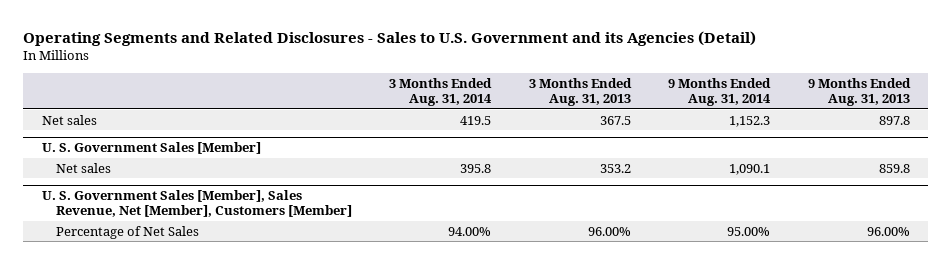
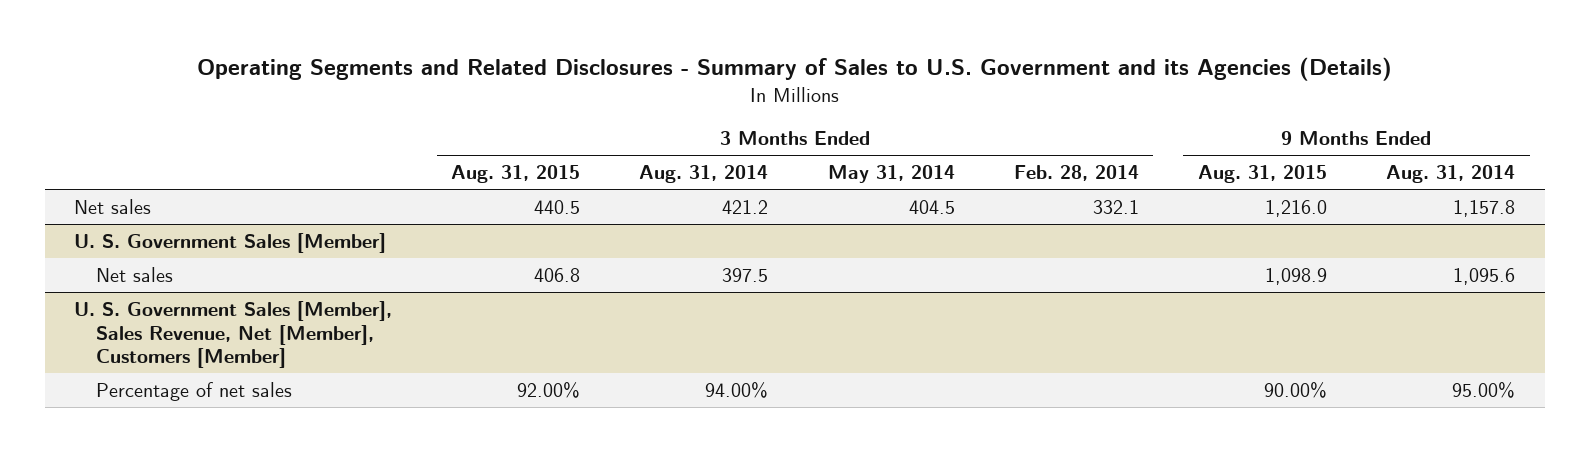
- Operating Segments and Related Disclosures - Sales to U.S. Government and its Agencies (Detail)
+ Operating Segments and Related Disclosures - Summary of Sales to U.S. Government and its Agencies (Details)
- | 3 Months Ended Aug. 31, 2014 | 3 Months Ended Aug. 31, 2013 | 9 Months Ended Aug. 31, 2014 | 9 Months Ended Aug. 31, 2013
+ | 3 Months Ended Aug. 31, 2015 | 3 Months Ended Aug. 31, 2014 | 3 Months Ended May 31, 2014 | 3 Months Ended Feb. 28, 2014 | 9 Months Ended Aug. 31, 2015 | 9 Months Ended Aug. 31, 2014
- Net sales | 419.5 | 367.5 | 1,152.3 | 897.8
+ Net sales | 440.5 | 421.2 | 404.5 | 332.1 | 1,216.0 | 1,157.8
@ U. S. Government Sales [Member]
- Net sales | 395.8 | 353.2 | 1,090.1 | 859.8
+ Net sales | 406.8 | 397.5 | | | 1,098.9 | 1,095.6
@ U. S. Government Sales [Member], Sales Revenue, Net [Member], Customers [Member]
- Percentage of Net Sales | 94.00% | 96.00% | 95.00% | 96.00%
+ Percentage of net sales | 92.00% | 94.00% | | | 90.00% | 95.00%

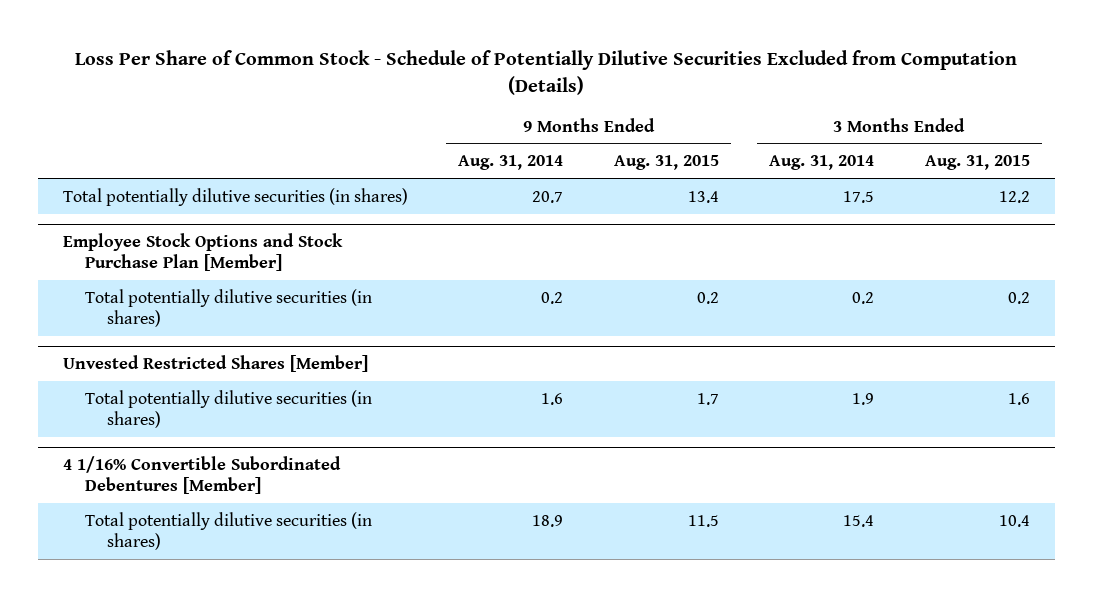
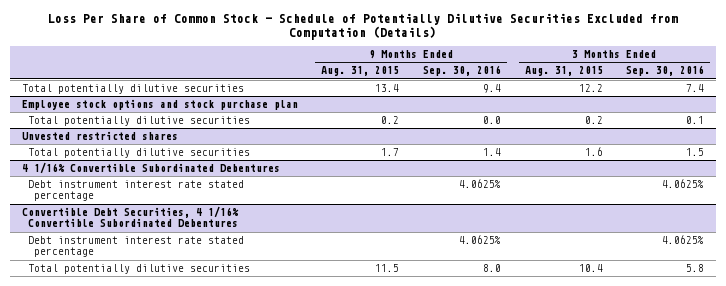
- | 9 Months Ended Aug. 31, 2014 | 9 Months Ended Aug. 31, 2015 | 3 Months Ended Aug. 31, 2014 | 3 Months Ended Aug. 31, 2015
+ | 9 Months Ended Aug. 31, 2015 | 9 Months Ended Sep. 30, 2016 | 3 Months Ended Aug. 31, 2015 | 3 Months Ended Sep. 30, 2016
- Total potentially dilutive securities (in shares) | 20.7 | 13.4 | 17.5 | 12.2
- Employee Stock Options and Stock Purchase Plan [Member]
- Total potentially dilutive securities (in shares) | 0.2 | 0.2 | 0.2 | 0.2
- Unvested Restricted Shares [Member]
- Total potentially dilutive securities (in shares) | 1.6 | 1.7 | 1.9 | 1.6
- 4 1/16% Convertible Subordinated Debentures [Member]
- Total potentially dilutive securities (in shares) | 18.9 | 11.5 | 15.4 | 10.4
+ Total potentially dilutive securities | 13.4 | 9.4 | 12.2 | 7.4
+ Employee stock options and stock purchase plan
+ Total potentially dilutive securities | 0.2 | 0.0 | 0.2 | 0.1
+ Unvested restricted shares
+ Total potentially dilutive securities | 1.7 | 1.4 | 1.6 | 1.5
+ 4 1/16% Convertible Subordinated Debentures
+ Debt instrument interest rate stated percentage | | 4.0625% | | 4.0625%
+ Convertible Debt Securities, 4 1/16% Convertible Subordinated Debentures
+ Debt instrument interest rate stated percentage | | 4.0625% | | 4.0625%
+ Total potentially dilutive securities | 11.5 | 8.0 | 10.4 | 5.8

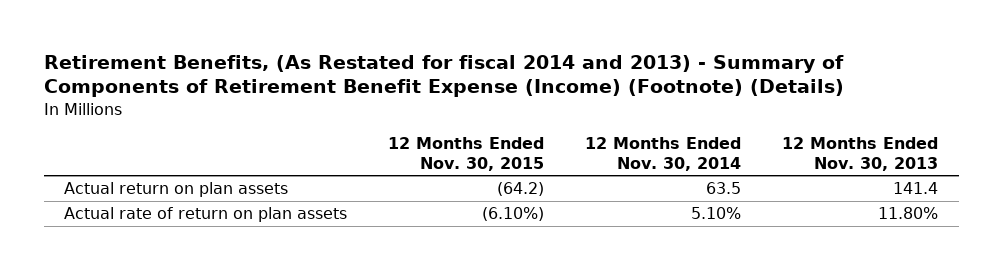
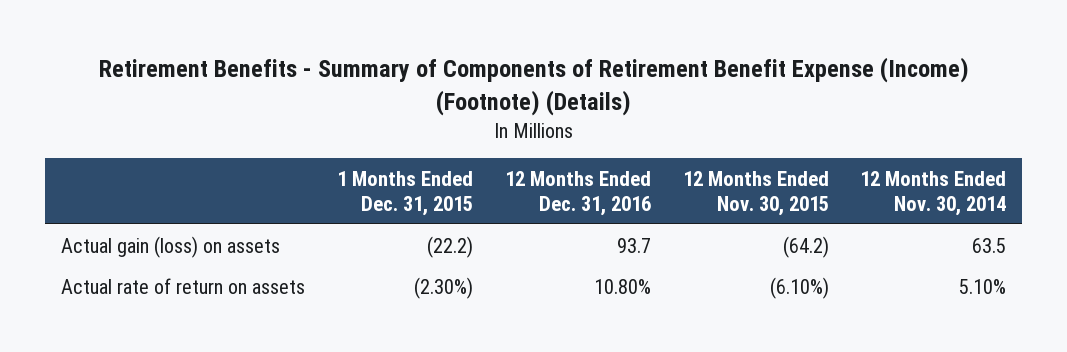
- Retirement Benefits, (As Restated for fiscal 2014 and 2013) - Summary of Components of Retirement Benefit Expense (Income) (Footnote) (Details)
+ Retirement Benefits - Summary of Components of Retirement Benefit Expense (Income) (Footnote) (Details)
- | 12 Months Ended Nov. 30, 2015 | 12 Months Ended Nov. 30, 2014 | 12 Months Ended Nov. 30, 2013
+ | 1 Months Ended Dec. 31, 2015 | 12 Months Ended Dec. 31, 2016 | 12 Months Ended Nov. 30, 2015 | 12 Months Ended Nov. 30, 2014
- Actual return on plan assets | (64.2) | 63.5 | 141.4
- Actual rate of return on plan assets | (6.10%) | 5.10% | 11.80%
+ Actual gain (loss) on assets | (22.2) | 93.7 | (64.2) | 63.5
+ Actual rate of return on assets | (2.30%) | 10.80% | (6.10%) | 5.10%

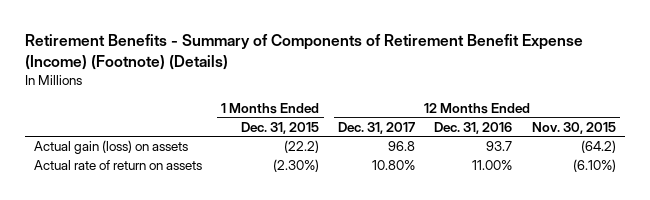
- | 1 Months Ended Dec. 31, 2015 | 12 Months Ended Dec. 31, 2016 | 12 Months Ended Nov. 30, 2015 | 12 Months Ended Nov. 30, 2014
+ | 1 Months Ended Dec. 31, 2015 | 12 Months Ended Dec. 31, 2017 | 12 Months Ended Dec. 31, 2016 | 12 Months Ended Nov. 30, 2015
- Actual rate of return on assets | (2.30%) | 10.80% | (6.10%) | 5.10%
+ Actual rate of return on assets | (2.30%) | 10.80% | 11.00% | (6.10%)

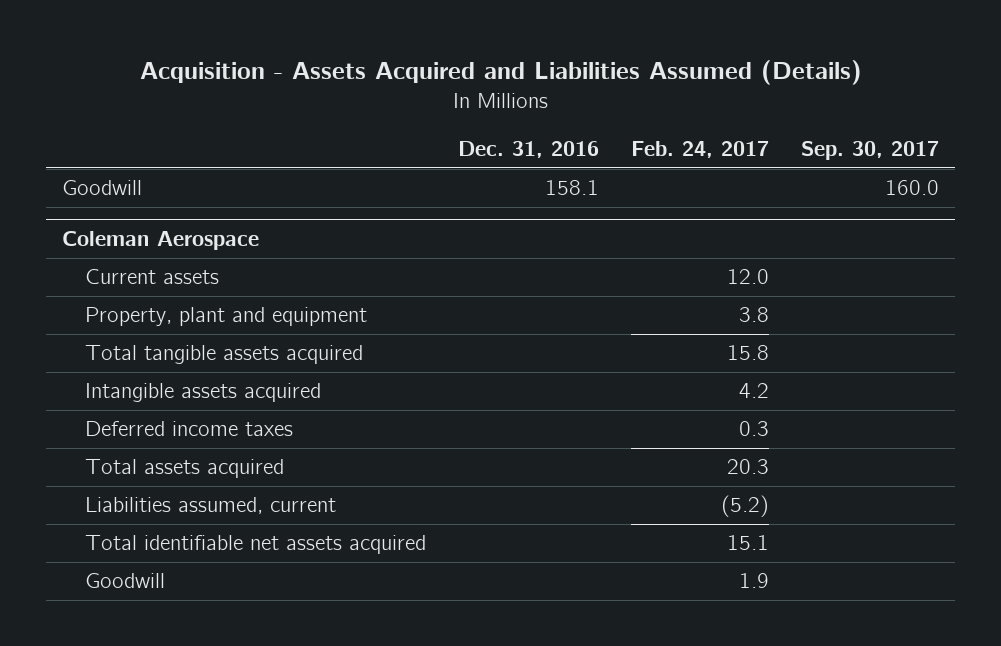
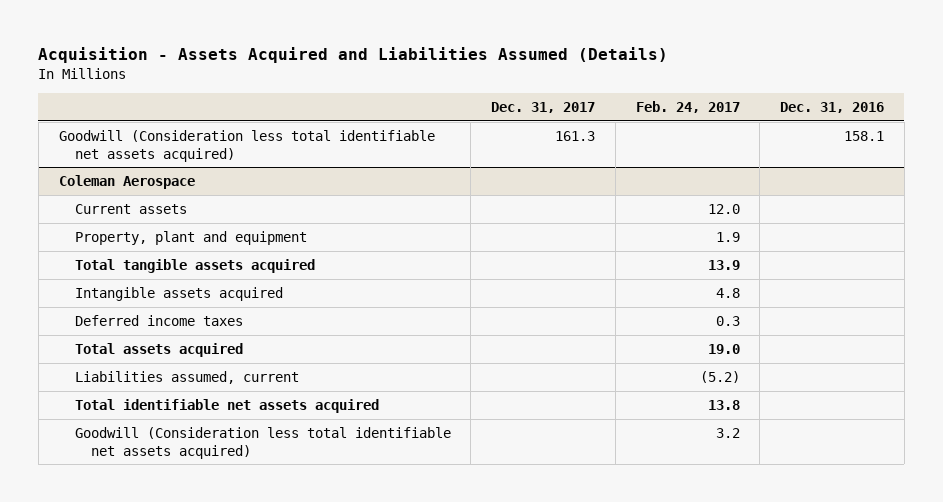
- | Dec. 31, 2016 | Feb. 24, 2017 | Sep. 30, 2017
+ | Dec. 31, 2017 | Feb. 24, 2017 | Dec. 31, 2016
- Goodwill | 158.1 | | 160.0
+ Goodwill (Consideration less total identifiable net assets acquired) | 161.3 | | 158.1
@ Coleman Aerospace
- Property, plant and equipment | | 3.8 |
- Total tangible assets acquired | | 15.8 |
- Intangible assets acquired | | 4.2 |
+ Property, plant and equipment | | 1.9 |
+ Total tangible assets acquired | | 13.9 |
+ Intangible assets acquired | | 4.8 |
- Total assets acquired | | 20.3 |
+ Total assets acquired | | 19.0 |
- Total identifiable net assets acquired | | 15.1 |
- Goodwill | | 1.9 |
+ Total identifiable net assets acquired | | 13.8 |
+ Goodwill (Consideration less total identifiable net assets acquired) | | 3.2 |

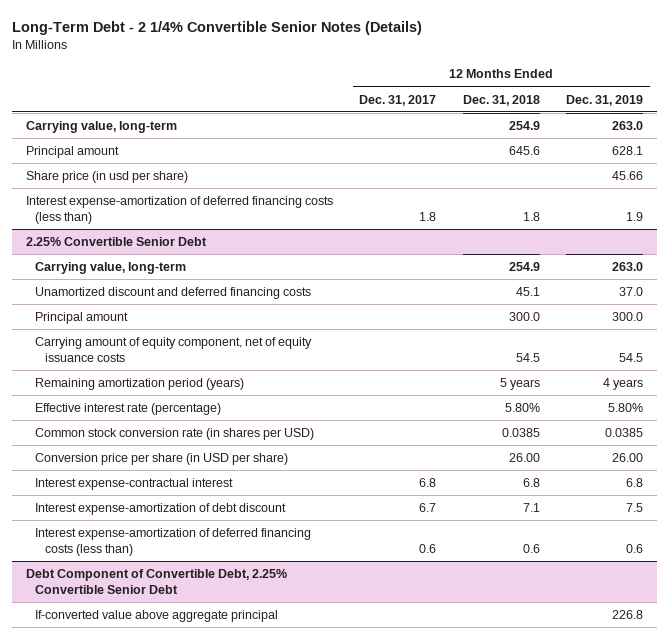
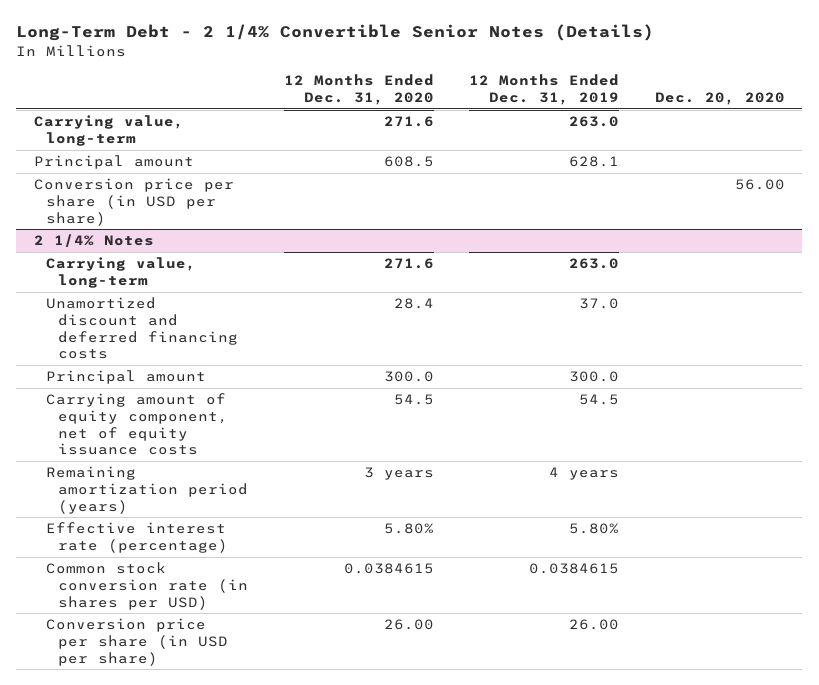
- | 12 Months Ended Dec. 31, 2017 | 12 Months Ended Dec. 31, 2018 | 12 Months Ended Dec. 31, 2019
+ | 12 Months Ended Dec. 31, 2020 | 12 Months Ended Dec. 31, 2019 | Dec. 20, 2020
- Share price (in usd per share) | | | 45.66
- Interest expense-amortization of deferred financing costs (less than) | 1.8 | 1.8 | 1.9
- 2.25% Convertible Senior Debt
+ Conversion price per share (in USD per share) | | | 56.00
+ 2 1/4% Notes
- Common stock conversion rate (in shares per USD) | | 0.0385 | 0.0385
+ Common stock conversion rate (in shares per USD) | 0.0384615 | 0.0384615 |
- Interest expense-contractual interest | 6.8 | 6.8 | 6.8
- Interest expense-amortization of debt discount | 6.7 | 7.1 | 7.5
- Interest expense-amortization of deferred financing costs (less than) | 0.6 | 0.6 | 0.6
- Debt Component of Convertible Debt, 2.25% Convertible Senior Debt
- If-converted value above aggregate principal | | | 226.8

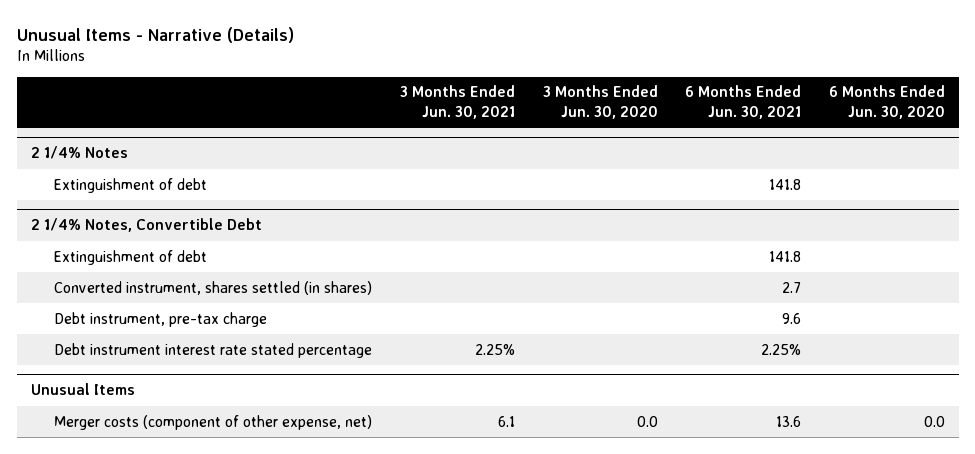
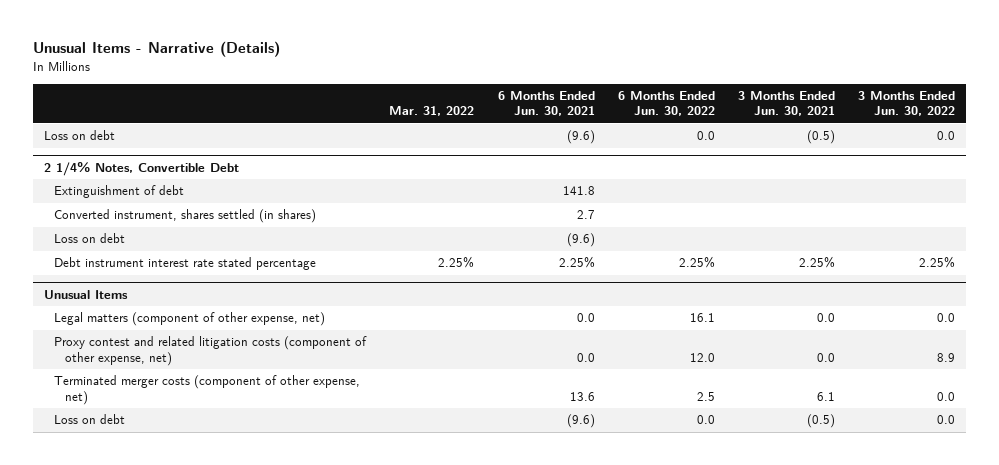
- | 3 Months Ended Jun. 30, 2021 | 3 Months Ended Jun. 30, 2020 | 6 Months Ended Jun. 30, 2021 | 6 Months Ended Jun. 30, 2020
+ | Mar. 31, 2022 | 6 Months Ended Jun. 30, 2021 | 6 Months Ended Jun. 30, 2022 | 3 Months Ended Jun. 30, 2021 | 3 Months Ended Jun. 30, 2022
- 2 1/4% Notes
- Extinguishment of debt | | | 141.8 |
+ Loss on debt | | (9.6) | 0.0 | (0.5) | 0.0
@ 2 1/4% Notes, Convertible Debt
- Debt instrument, pre-tax charge | | | 9.6 |
+ Loss on debt | | (9.6) | | |
@ Unusual Items
- Merger costs (component of other expense, net) | 6.1 | 0.0 | 13.6 | 0.0
+ Legal matters (component of other expense, net) | | 0.0 | 16.1 | 0.0 | 0.0
+ Proxy contest and related litigation costs (component of other expense, net) | | 0.0 | 12.0 | 0.0 | 8.9
+ Terminated merger costs (component of other expense, net) | | 13.6 | 2.5 | 6.1 | 0.0
+ Loss on debt | | (9.6) | 0.0 | (0.5) | 0.0

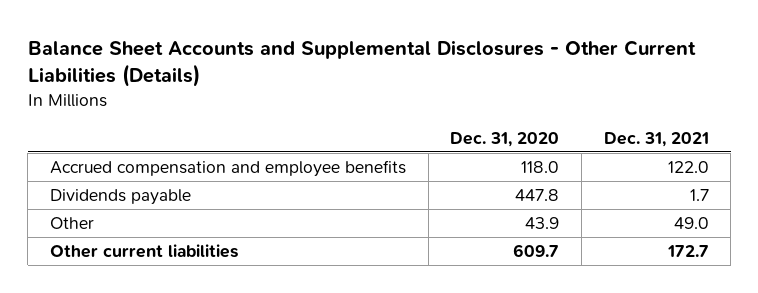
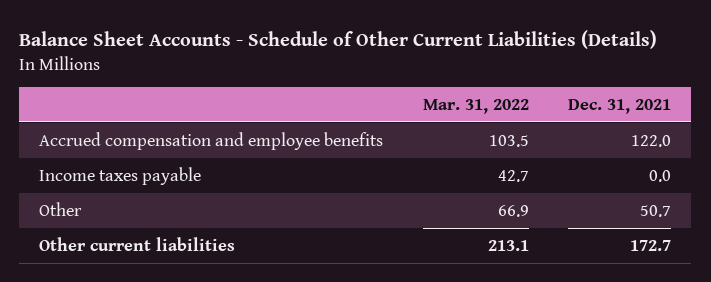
- Balance Sheet Accounts and Supplemental Disclosures - Other Current Liabilities (Details)
+ Balance Sheet Accounts - Schedule of Other Current Liabilities (Details)
- | Dec. 31, 2020 | Dec. 31, 2021
+ | Mar. 31, 2022 | Dec. 31, 2021
- Dividends payable | 447.8 | 1.7
- Other | 43.9 | 49.0
+ Income taxes payable | 42.7 | 0.0
+ Other | 66.9 | 50.7

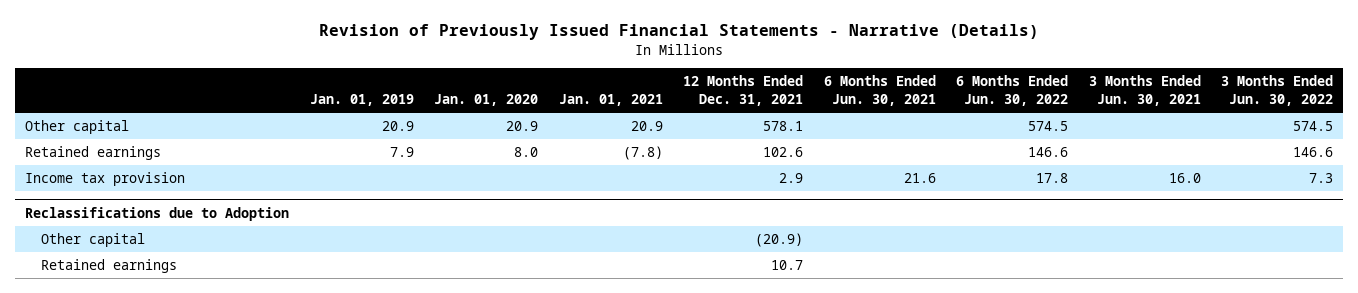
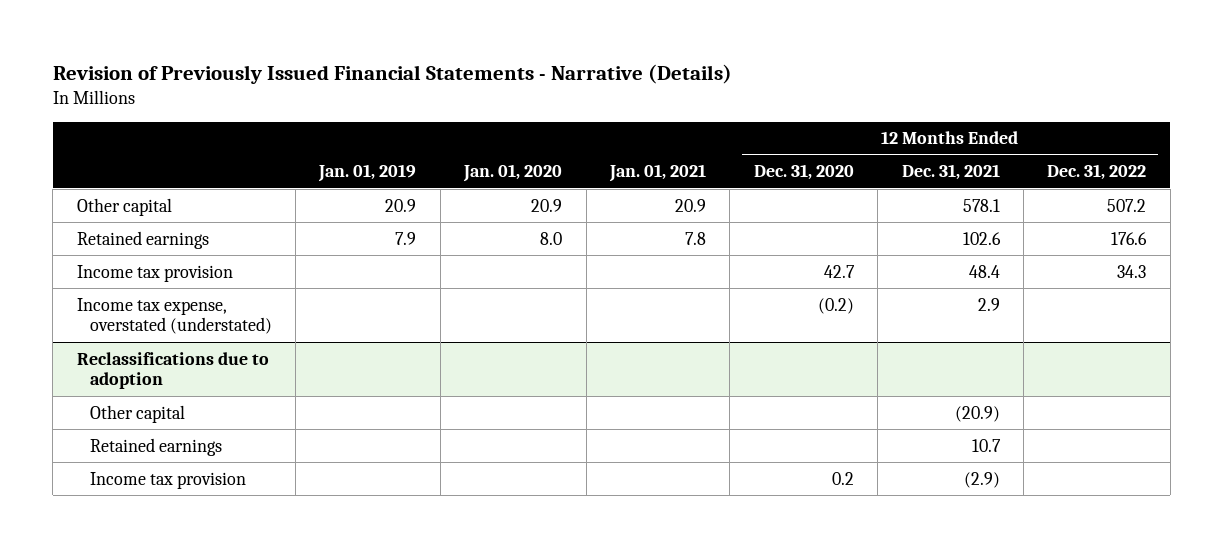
- | Jan. 01, 2019 | Jan. 01, 2020 | Jan. 01, 2021 | 12 Months Ended Dec. 31, 2021 | 6 Months Ended Jun. 30, 2021 | 6 Months Ended Jun. 30, 2022 | 3 Months Ended Jun. 30, 2021 | 3 Months Ended Jun. 30, 2022
+ | Jan. 01, 2019 | Jan. 01, 2020 | Jan. 01, 2021 | 12 Months Ended Dec. 31, 2020 | 12 Months Ended Dec. 31, 2021 | 12 Months Ended Dec. 31, 2022
- Retained earnings | 7.9 | 8.0 | (7.8) | 102.6 | | 146.6 | | 146.6
- Income tax provision | | | | 2.9 | 21.6 | 17.8 | 16.0 | 7.3
- Reclassifications due to Adoption
+ Retained earnings | 7.9 | 8.0 | 7.8 | | 102.6 | 176.6
+ Income tax provision | | | | 42.7 | 48.4 | 34.3
+ Income tax expense, overstated (understated) | | | | (0.2) | 2.9 |
+ Reclassifications due to adoption
+ Income tax provision | | | | 0.2 | (2.9) |

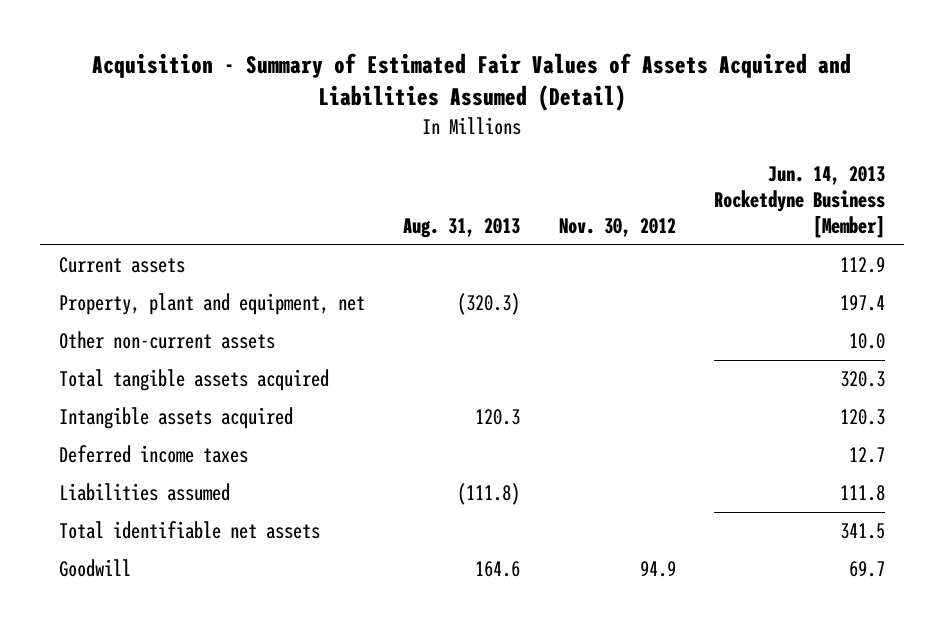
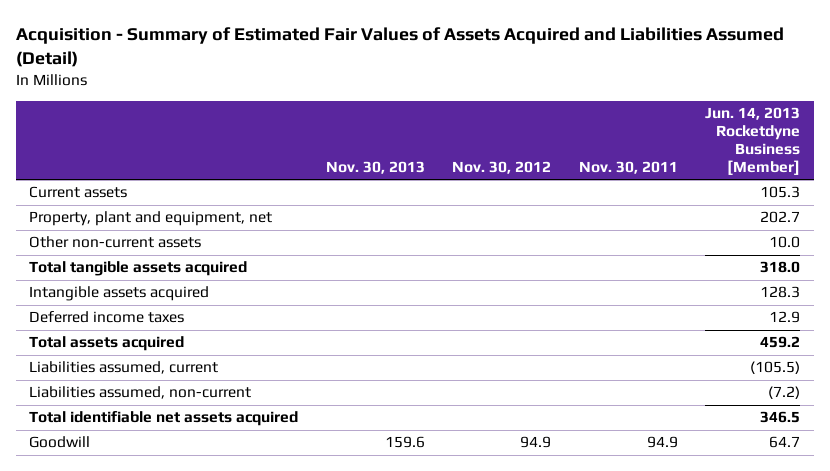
- | Aug. 31, 2013 | Nov. 30, 2012 | Jun. 14, 2013 Rocketdyne Business [Member]
+ | Nov. 30, 2013 | Nov. 30, 2012 | Nov. 30, 2011 | Jun. 14, 2013 Rocketdyne Business [Member]
- Current assets | | | 112.9
- Property, plant and equipment, net | (320.3) | | 197.4
+ Current assets | | | | 105.3
+ Property, plant and equipment, net | | | | 202.7
- Total tangible assets acquired | | | 320.3
- Intangible assets acquired | 120.3 | | 120.3
- Deferred income taxes | | | 12.7
- Liabilities assumed | (111.8) | | 111.8
- Total identifiable net assets | | | 341.5
- Goodwill | 164.6 | 94.9 | 69.7
+ Total tangible assets acquired | | | | 318.0
+ Intangible assets acquired | | | | 128.3
+ Deferred income taxes | | | | 12.9
+ Total assets acquired | | | | 459.2
+ Liabilities assumed, current | | | | (105.5)
+ Liabilities assumed, non-current | | | | (7.2)
+ Total identifiable net assets acquired | | | | 346.5
+ Goodwill | 159.6 | 94.9 | 94.9 | 64.7

